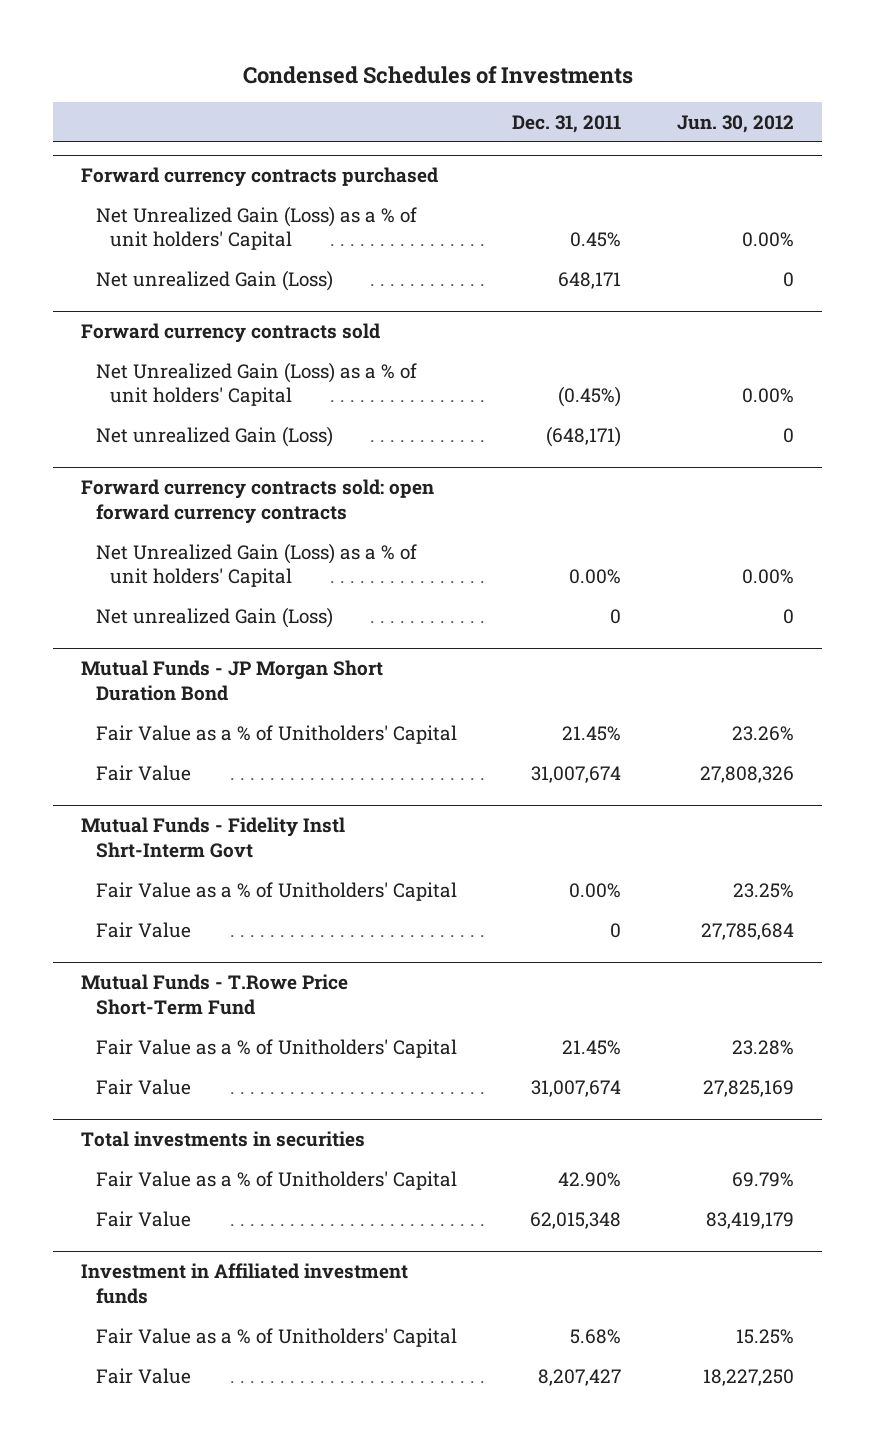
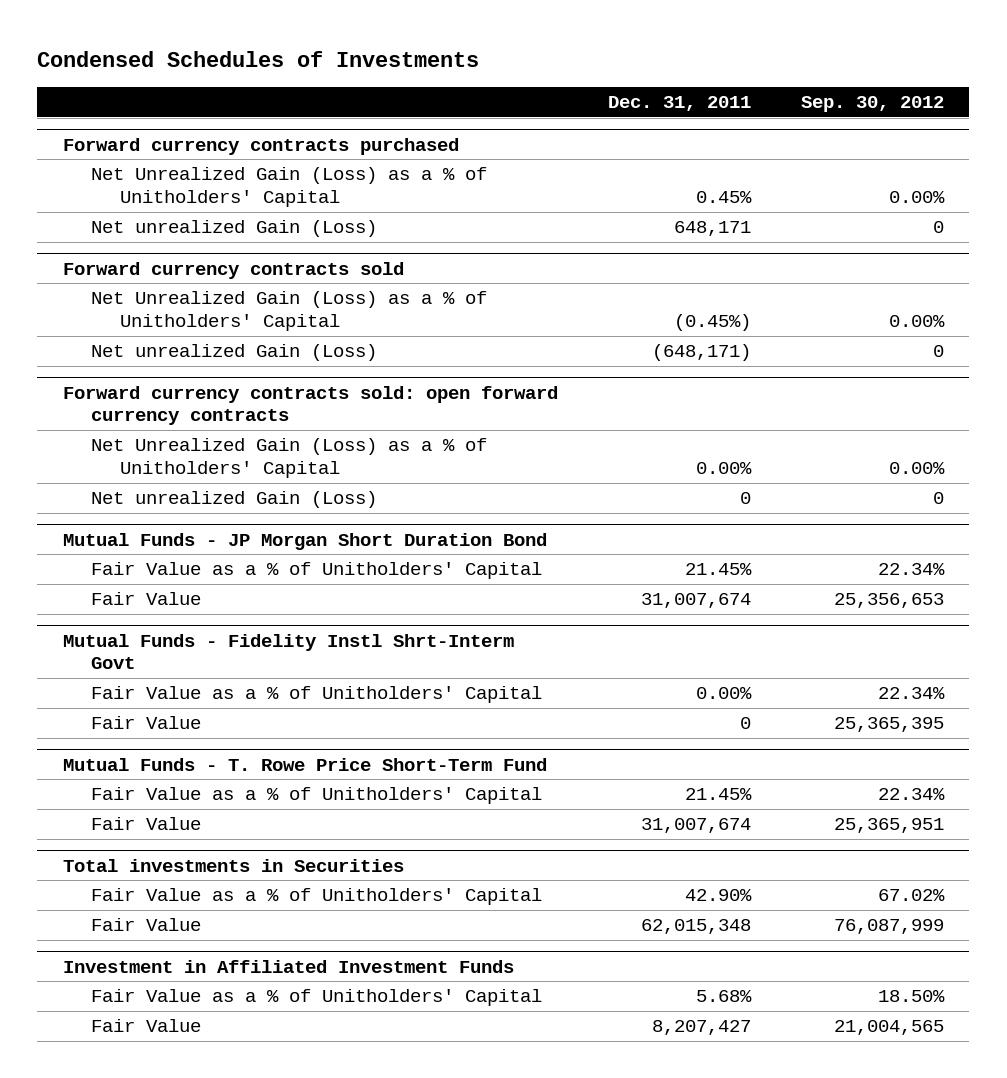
- | Dec. 31, 2011 | Jun. 30, 2012
+ | Dec. 31, 2011 | Sep. 30, 2012
@ Forward currency contracts purchased
- Net Unrealized Gain (Loss) as a % of unit holders' Capital | 0.45% | 0.00%
+ Net Unrealized Gain (Loss) as a % of Unitholders' Capital | 0.45% | 0.00%
@ Forward currency contracts sold
- Net Unrealized Gain (Loss) as a % of unit holders' Capital | (0.45%) | 0.00%
+ Net Unrealized Gain (Loss) as a % of Unitholders' Capital | (0.45%) | 0.00%
@ Forward currency contracts sold: open forward currency contracts
- Net Unrealized Gain (Loss) as a % of unit holders' Capital | 0.00% | 0.00%
+ Net Unrealized Gain (Loss) as a % of Unitholders' Capital | 0.00% | 0.00%
- Mutual Funds - T.Rowe Price Short-Term Fund
+ Mutual Funds - T. Rowe Price Short-Term Fund
- Total investments in securities
+ Total investments in Securities
- Investment in Affiliated investment funds
+ Investment in Affiliated Investment Funds

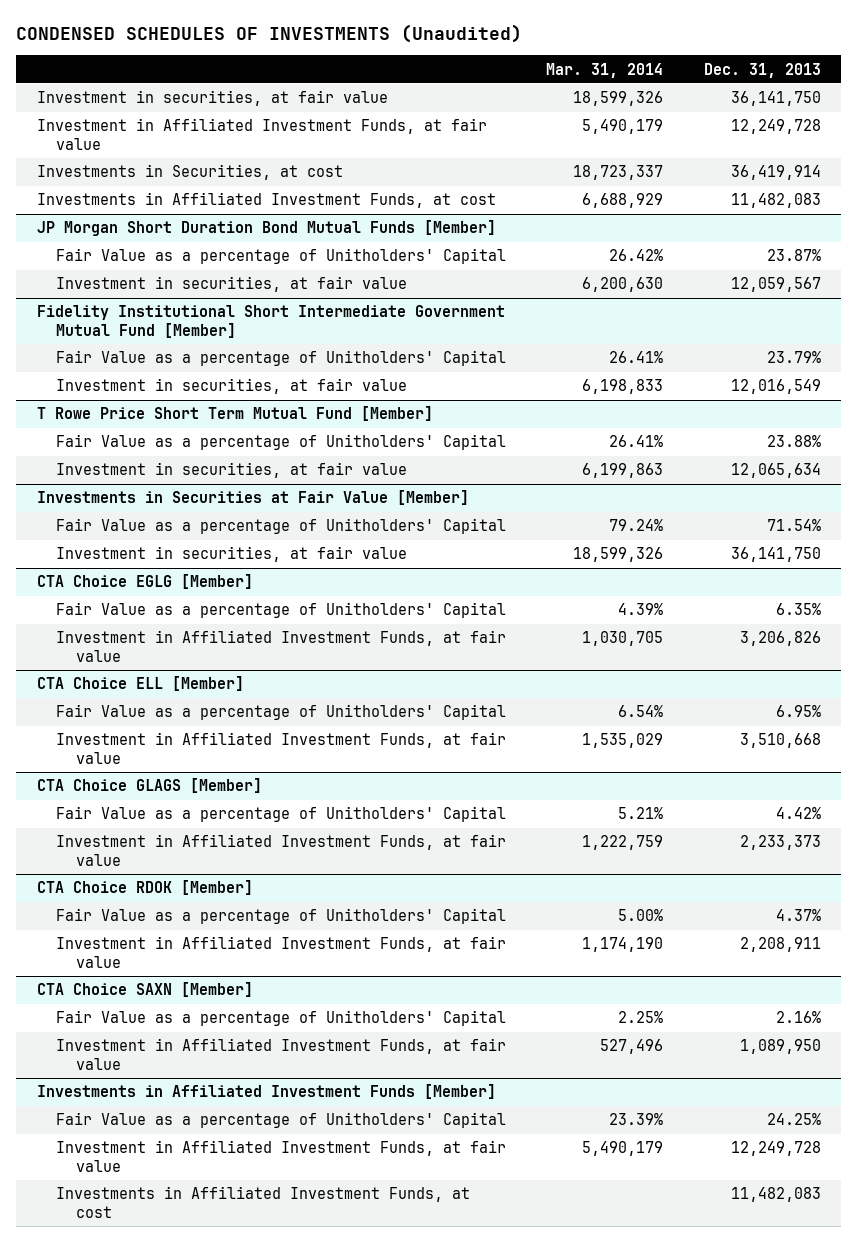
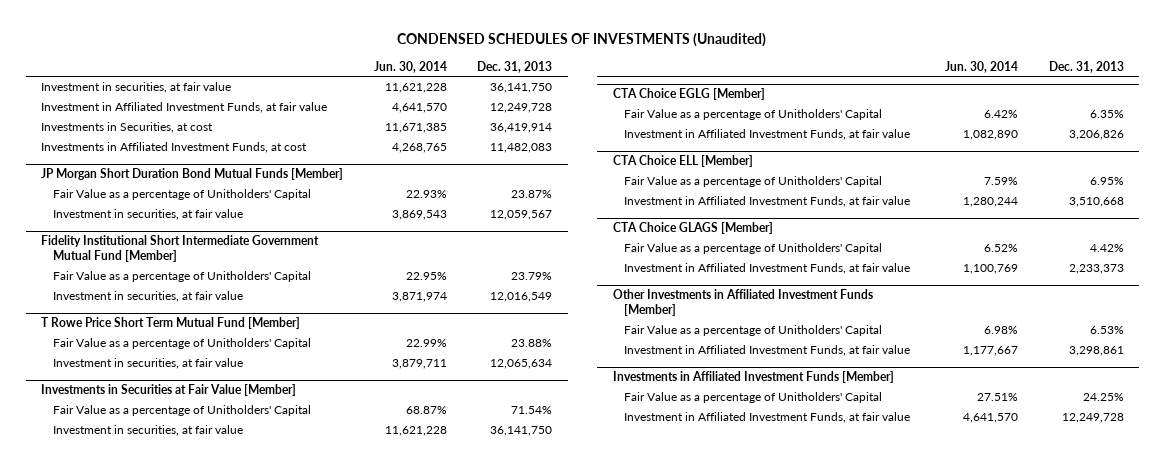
- | Mar. 31, 2014 | Dec. 31, 2013
+ | Jun. 30, 2014 | Dec. 31, 2013
- CTA Choice RDOK [Member]
- Fair Value as a percentage of Unitholders' Capital | 5.00% | 4.37%
- Investment in Affiliated Investment Funds, at fair value | 1,174,190 | 2,208,911
- CTA Choice SAXN [Member]
- Fair Value as a percentage of Unitholders' Capital | 2.25% | 2.16%
- Investment in Affiliated Investment Funds, at fair value | 527,496 | 1,089,950
+ Other Investments in Affiliated Investment Funds [Member]
+ Fair Value as a percentage of Unitholders' Capital | 6.98% | 6.53%
+ Investment in Affiliated Investment Funds, at fair value | 1,177,667 | 3,298,861
@ Investments in Affiliated Investment Funds [Member]
- Investments in Affiliated Investment Funds, at cost | | 11,482,083

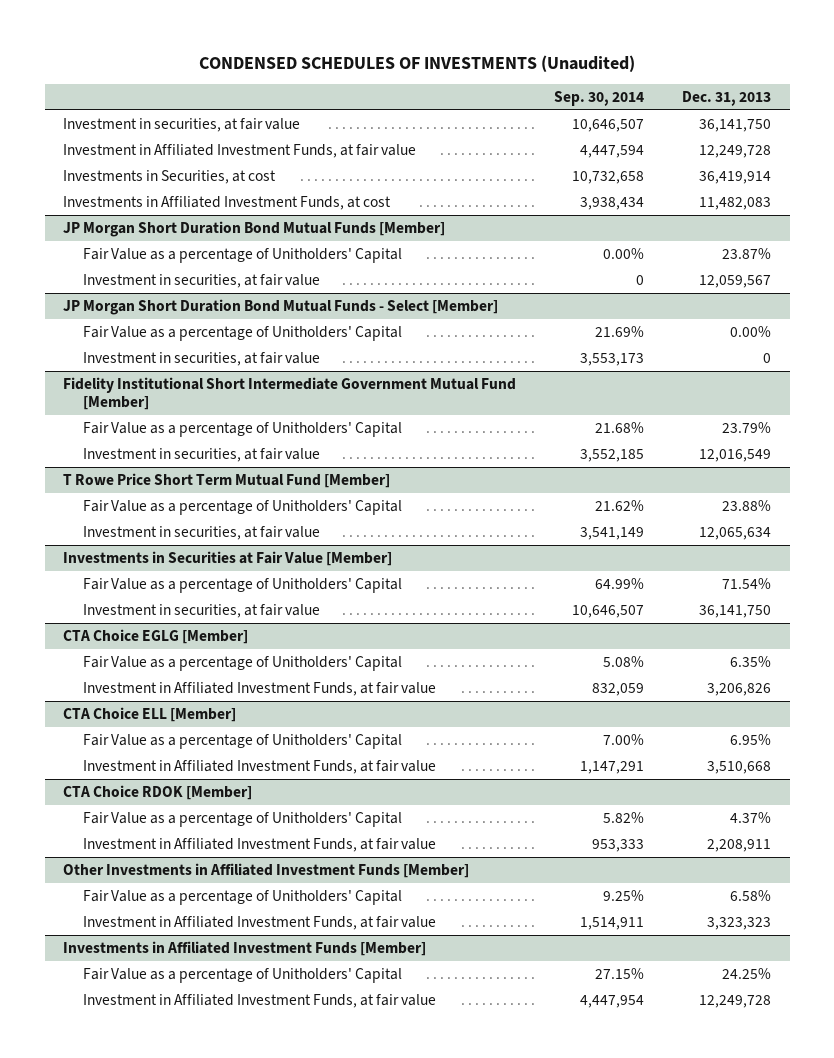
- | Jun. 30, 2014 | Dec. 31, 2013
+ | Sep. 30, 2014 | Dec. 31, 2013
+ JP Morgan Short Duration Bond Mutual Funds - Select [Member]
+ Fair Value as a percentage of Unitholders' Capital | 21.69% | 0.00%
+ Investment in securities, at fair value | 3,553,173 | 0
- CTA Choice GLAGS [Member]
- Fair Value as a percentage of Unitholders' Capital | 6.52% | 4.42%
- Investment in Affiliated Investment Funds, at fair value | 1,100,769 | 2,233,373
+ CTA Choice RDOK [Member]
+ Fair Value as a percentage of Unitholders' Capital | 5.82% | 4.37%
+ Investment in Affiliated Investment Funds, at fair value | 953,333 | 2,208,911
@ Other Investments in Affiliated Investment Funds [Member]
- Fair Value as a percentage of Unitholders' Capital | 6.98% | 6.53%
- Investment in Affiliated Investment Funds, at fair value | 1,177,667 | 3,298,861
+ Fair Value as a percentage of Unitholders' Capital | 9.25% | 6.58%
+ Investment in Affiliated Investment Funds, at fair value | 1,514,911 | 3,323,323

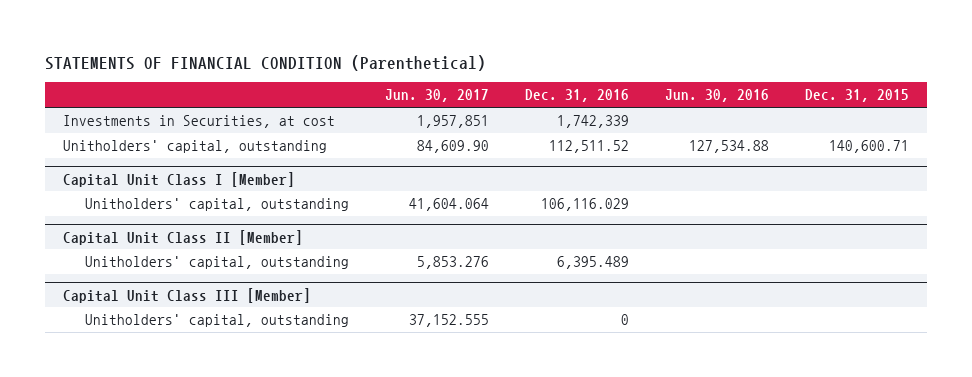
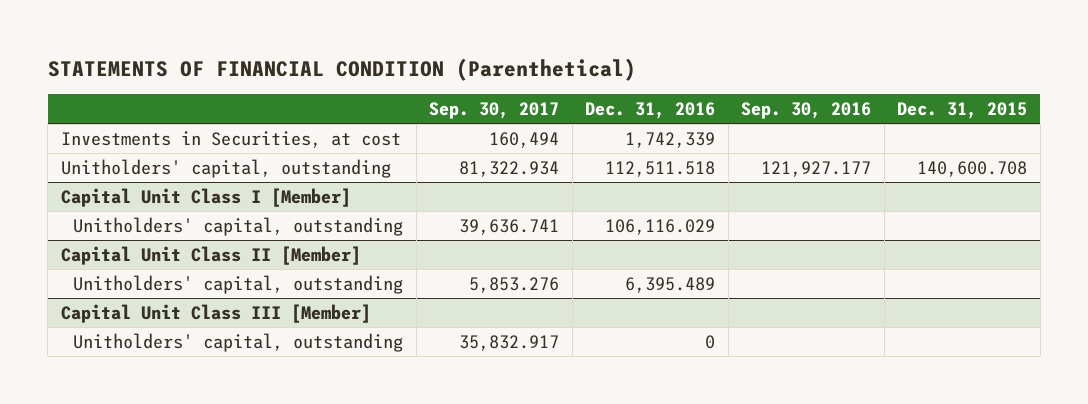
- | Jun. 30, 2017 | Dec. 31, 2016 | Jun. 30, 2016 | Dec. 31, 2015
+ | Sep. 30, 2017 | Dec. 31, 2016 | Sep. 30, 2016 | Dec. 31, 2015
- Unitholders' capital, outstanding | 84,609.90 | 112,511.52 | 127,534.88 | 140,600.71
+ Unitholders' capital, outstanding | 81,322.934 | 112,511.518 | 121,927.177 | 140,600.708

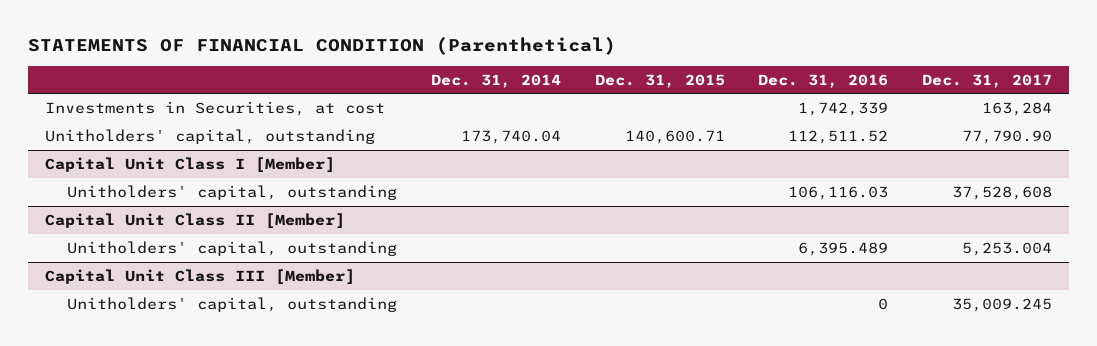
- | Sep. 30, 2017 | Dec. 31, 2016 | Sep. 30, 2016 | Dec. 31, 2015
+ | Dec. 31, 2014 | Dec. 31, 2015 | Dec. 31, 2016 | Dec. 31, 2017
- Unitholders' capital, outstanding | 81,322.934 | 112,511.518 | 121,927.177 | 140,600.708
+ Unitholders' capital, outstanding | 173,740.04 | 140,600.71 | 112,511.52 | 77,790.90
@ Capital Unit Class I [Member]
- Unitholders' capital, outstanding | 39,636.741 | 106,116.029 | |
+ Unitholders' capital, outstanding | | | 106,116.03 | 37,528,608

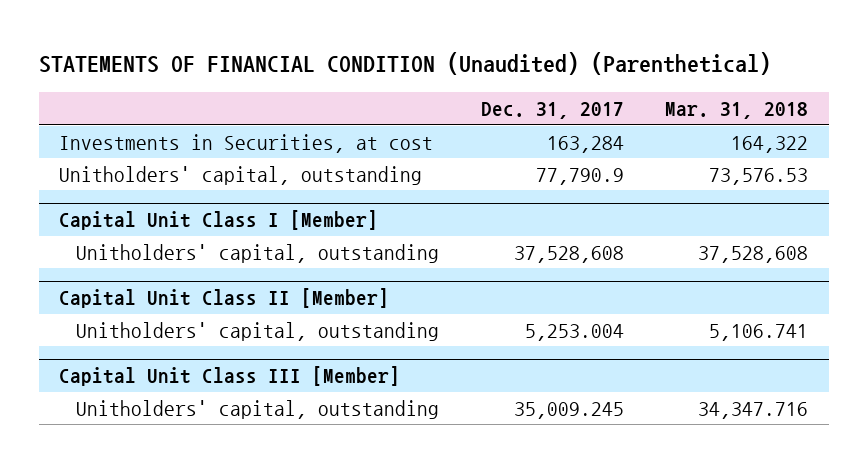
- STATEMENTS OF FINANCIAL CONDITION (Parenthetical)
+ STATEMENTS OF FINANCIAL CONDITION (Unaudited) (Parenthetical)
- | Dec. 31, 2014 | Dec. 31, 2015 | Dec. 31, 2016 | Dec. 31, 2017
+ | Dec. 31, 2017 | Mar. 31, 2018
- Unitholders' capital, outstanding | 173,740.04 | 140,600.71 | 112,511.52 | 77,790.90
+ Unitholders' capital, outstanding | 77,790.9 | 73,576.53

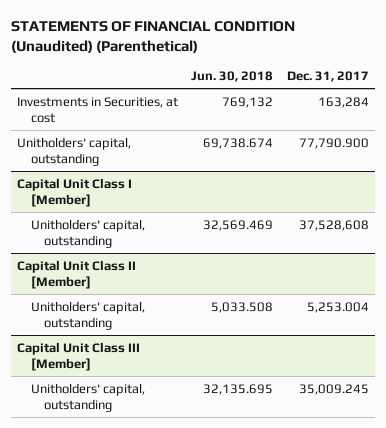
- | Dec. 31, 2017 | Mar. 31, 2018
+ | Jun. 30, 2018 | Dec. 31, 2017
- Unitholders' capital, outstanding | 77,790.9 | 73,576.53
+ Unitholders' capital, outstanding | 69,738.674 | 77,790.900

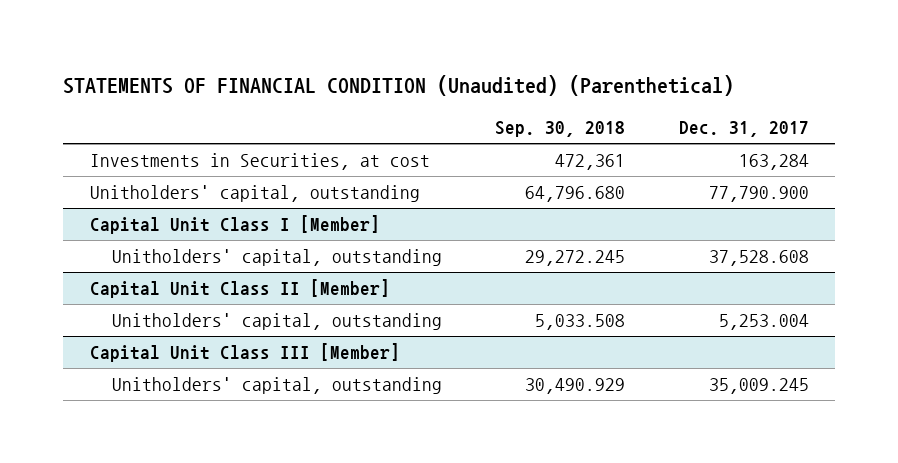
- | Jun. 30, 2018 | Dec. 31, 2017
+ | Sep. 30, 2018 | Dec. 31, 2017
@ Capital Unit Class I [Member]
- Unitholders' capital, outstanding | 32,569.469 | 37,528,608
+ Unitholders' capital, outstanding | 29,272.245 | 37,528.608

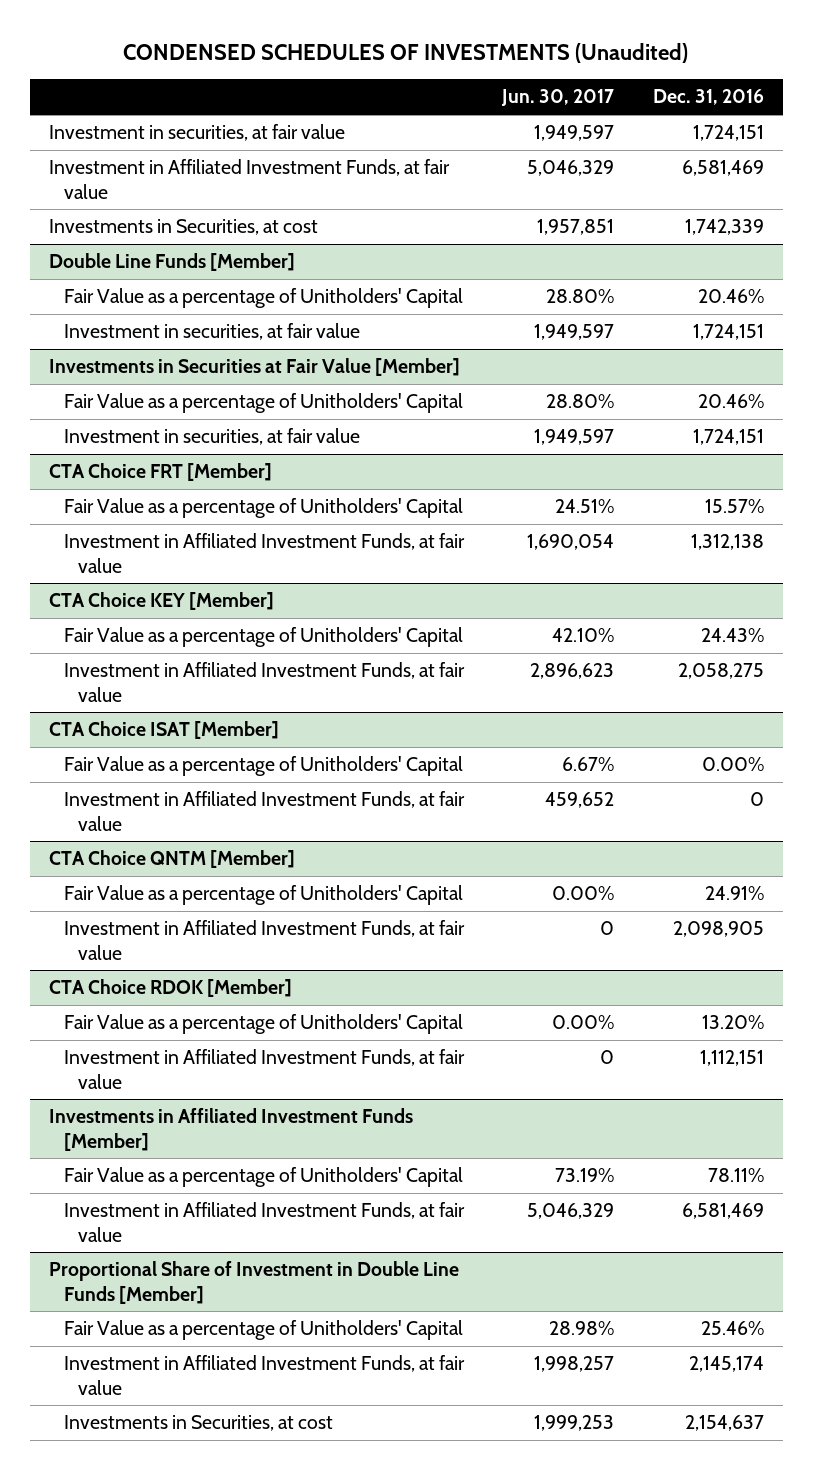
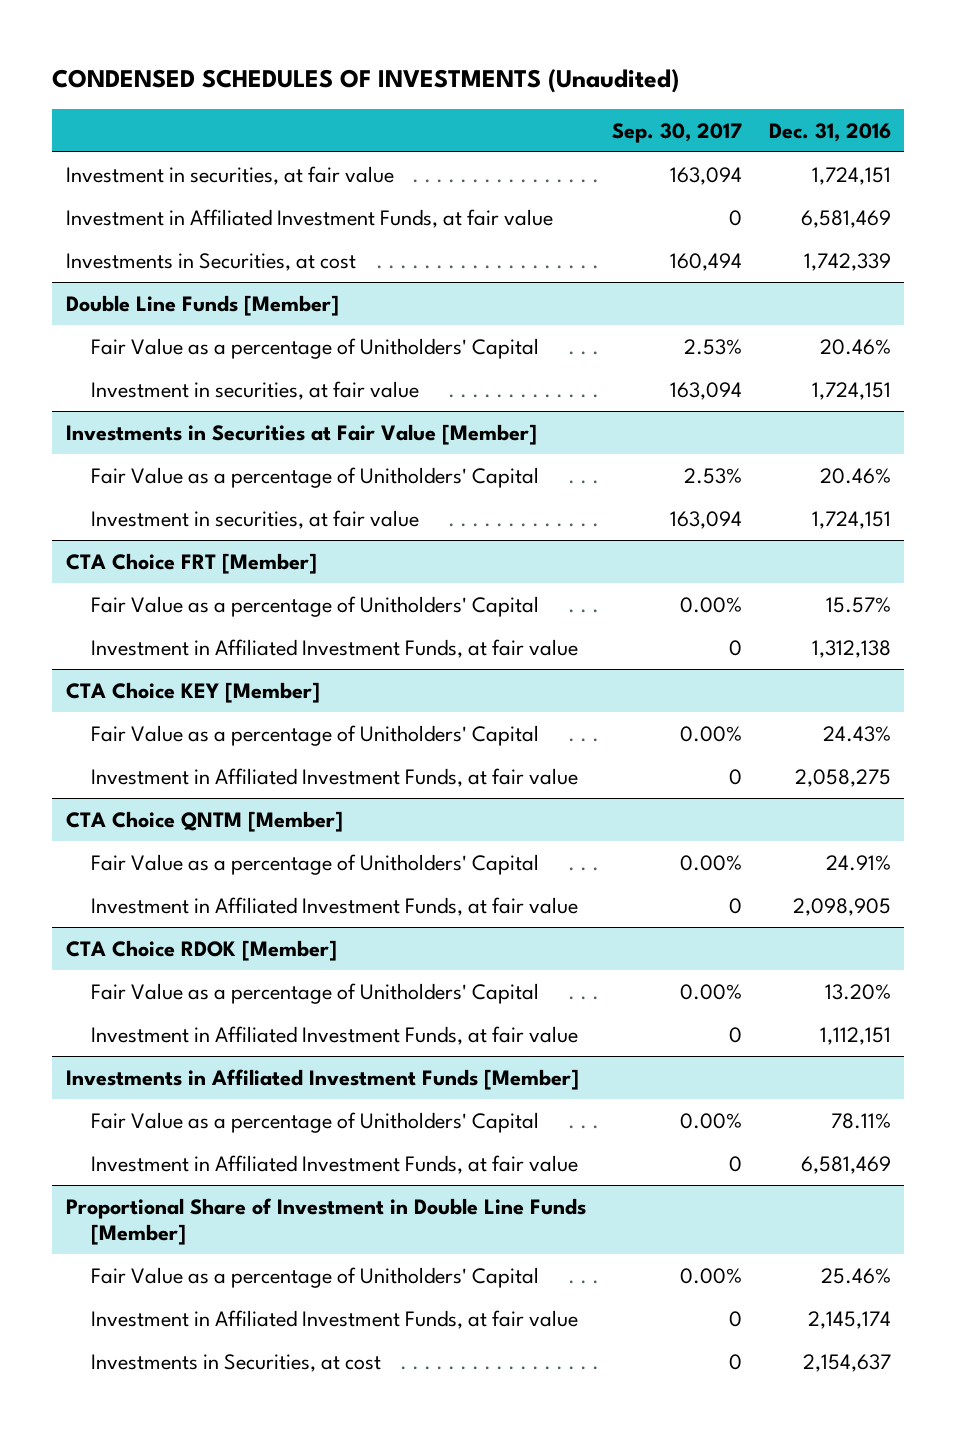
- | Jun. 30, 2017 | Dec. 31, 2016
+ | Sep. 30, 2017 | Dec. 31, 2016
- CTA Choice ISAT [Member]
- Fair Value as a percentage of Unitholders' Capital | 6.67% | 0.00%
- Investment in Affiliated Investment Funds, at fair value | 459,652 | 0

